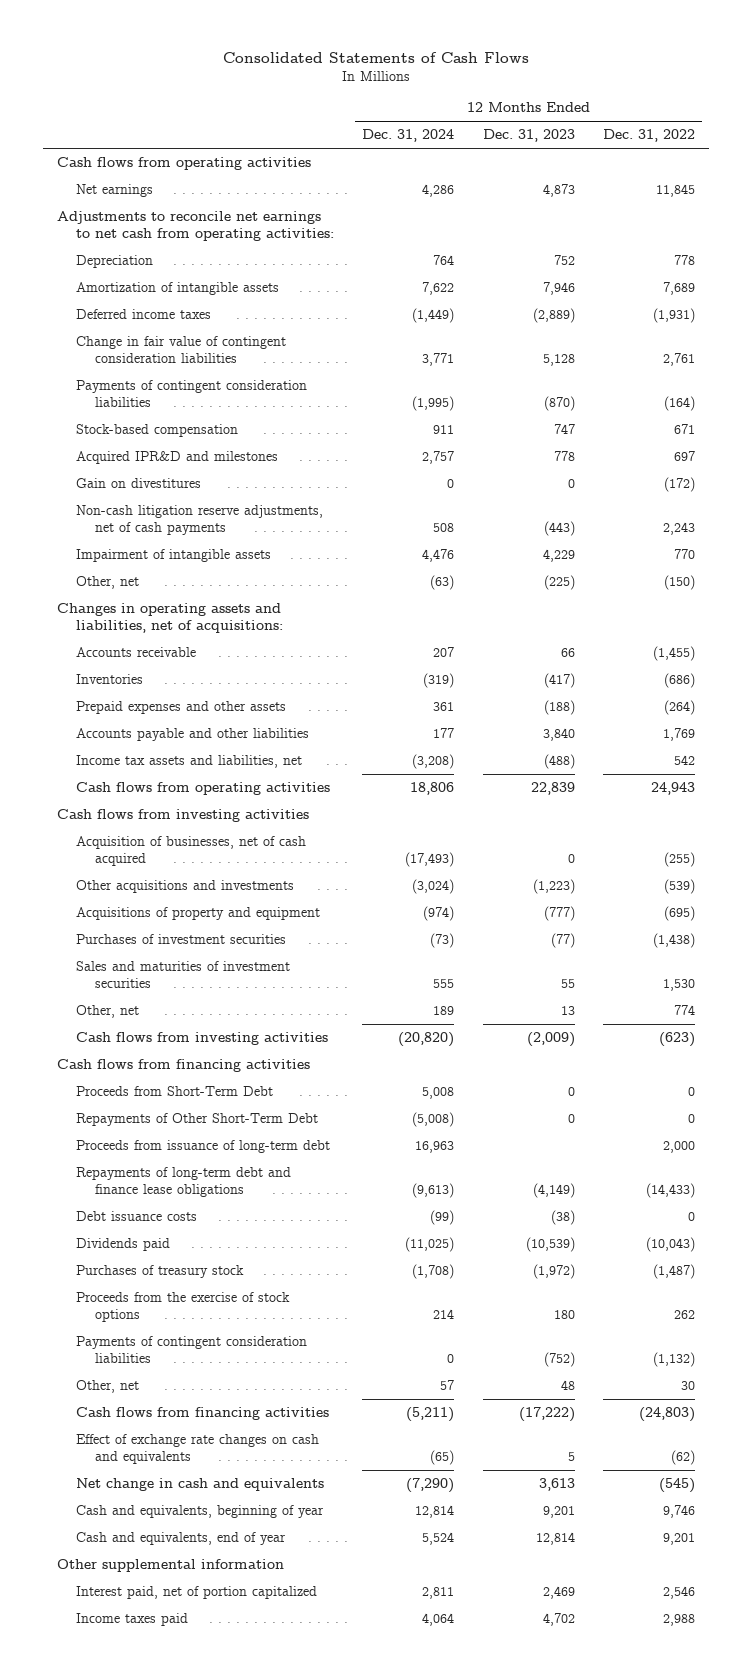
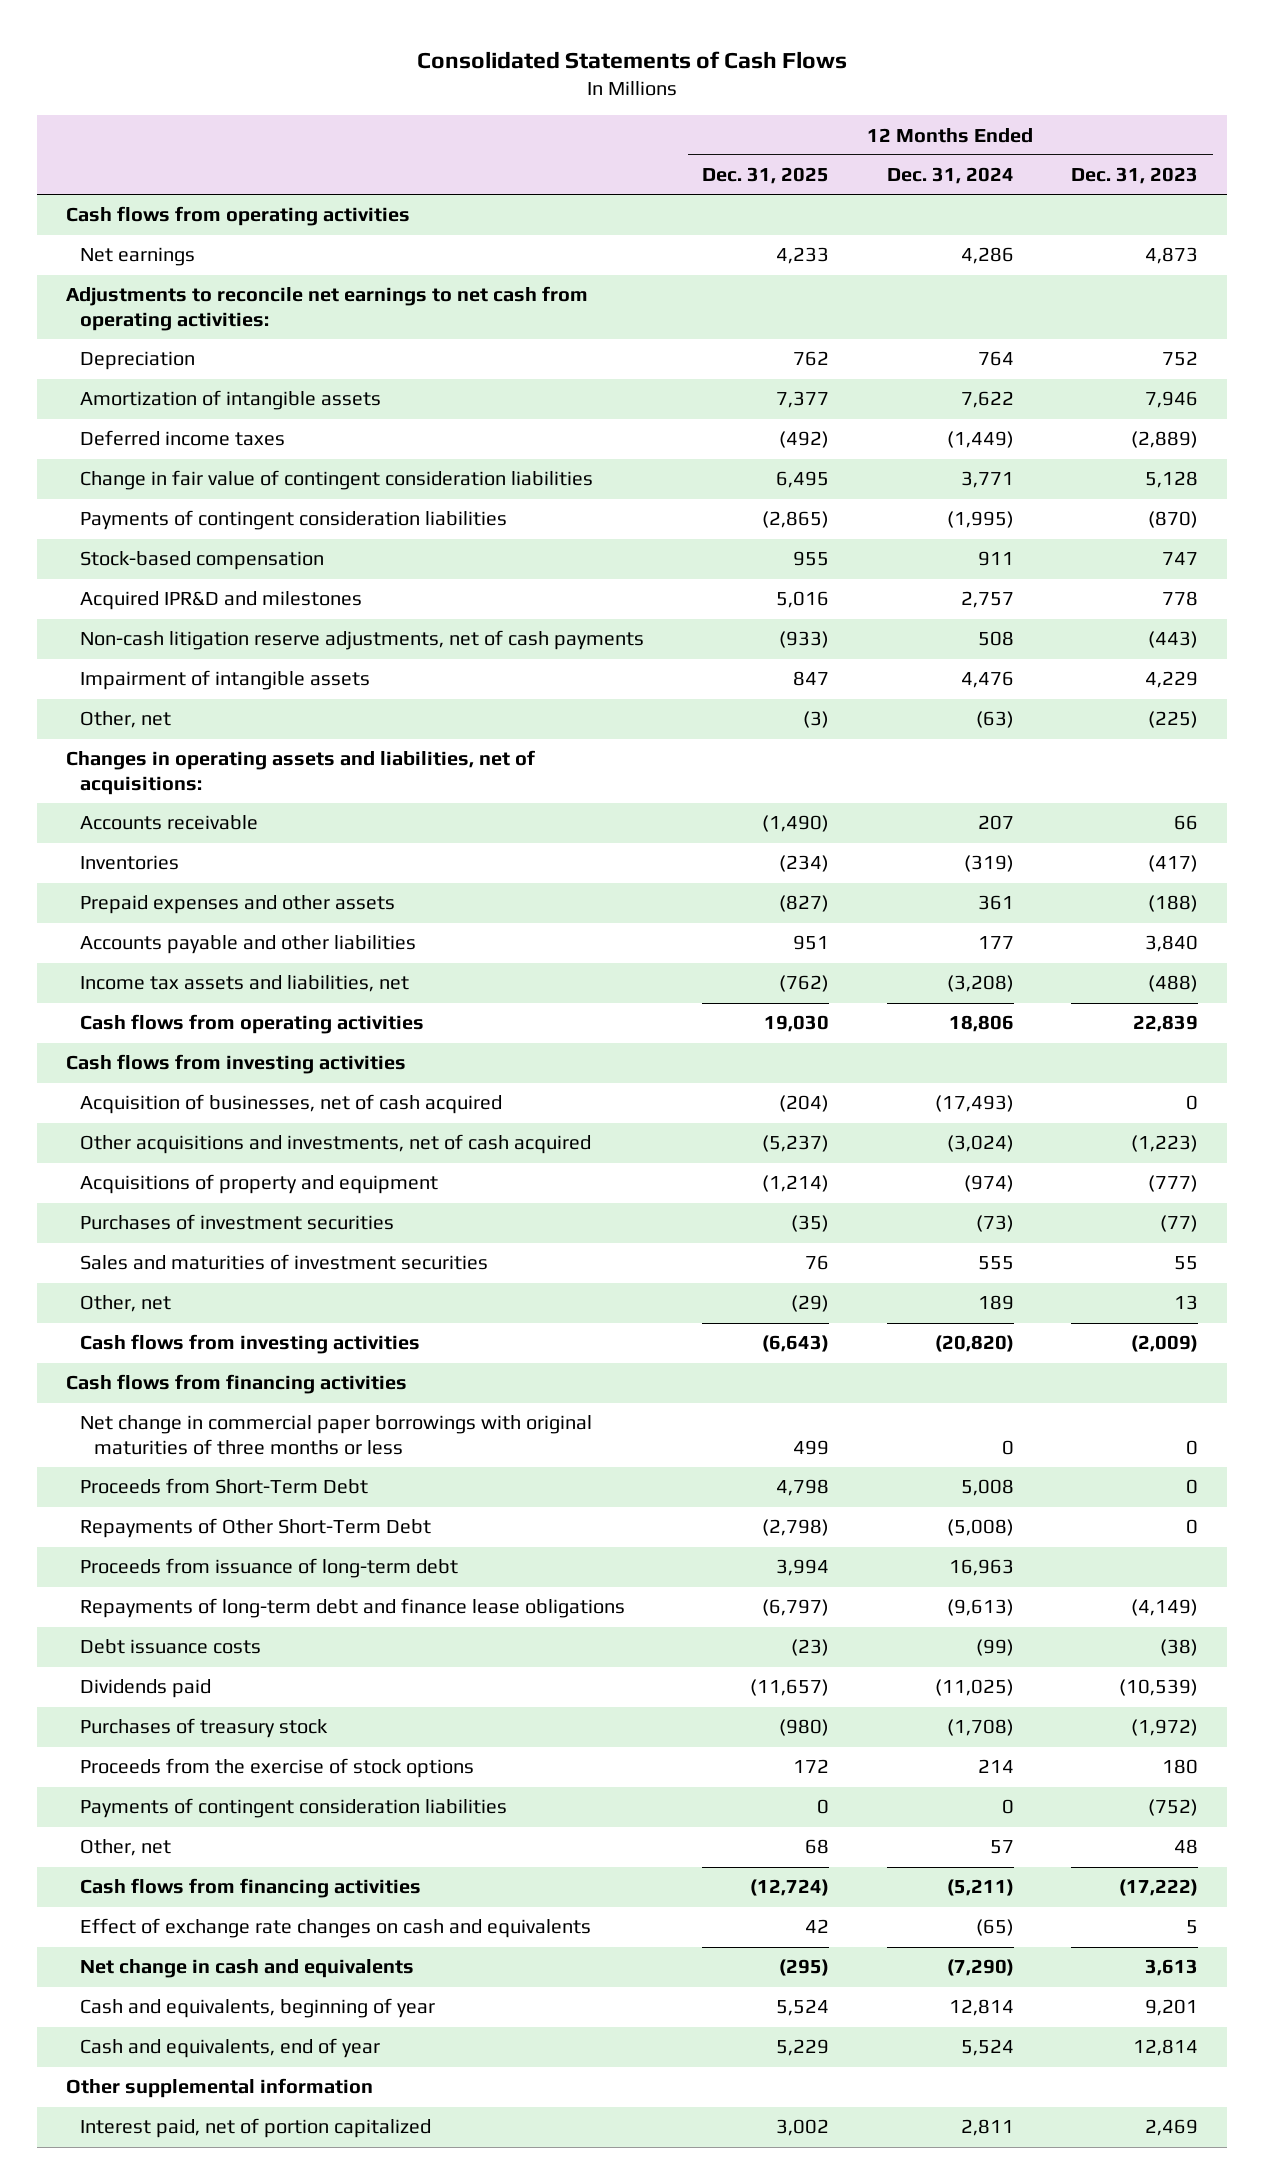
- | 12 Months Ended Dec. 31, 2024 | 12 Months Ended Dec. 31, 2023 | 12 Months Ended Dec. 31, 2022
+ | 12 Months Ended Dec. 31, 2025 | 12 Months Ended Dec. 31, 2024 | 12 Months Ended Dec. 31, 2023
- Gain on divestitures | 0 | 0 | (172)
- Other acquisitions and investments | (3,024) | (1,223) | (539)
+ Other acquisitions and investments, net of cash acquired | (5,237) | (3,024) | (1,223)
+ Net change in commercial paper borrowings with original maturities of three months or less | 499 | 0 | 0
- Income taxes paid | 4,064 | 4,702 | 2,988

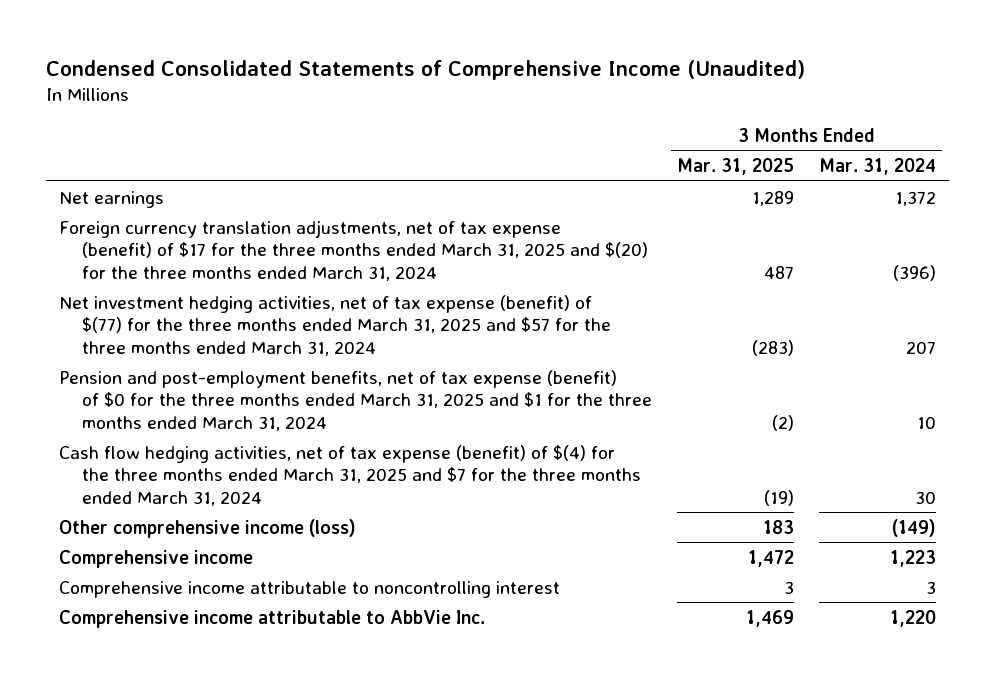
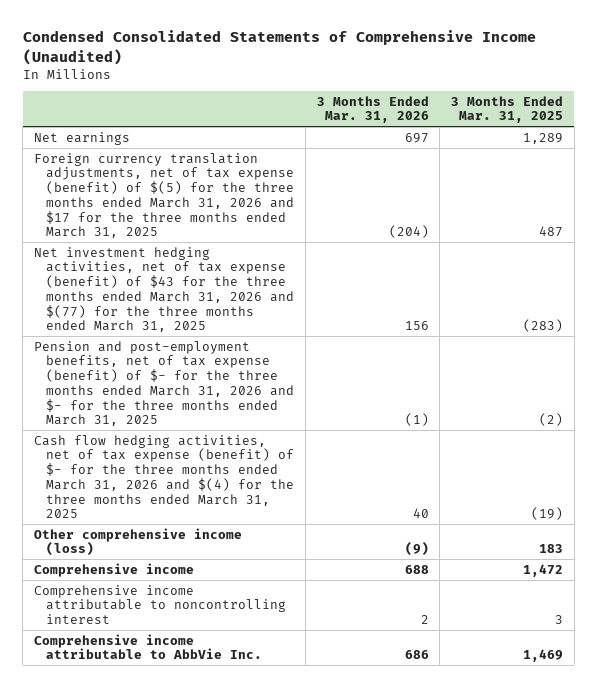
- | 3 Months Ended Mar. 31, 2025 | 3 Months Ended Mar. 31, 2024
+ | 3 Months Ended Mar. 31, 2026 | 3 Months Ended Mar. 31, 2025
- Foreign currency translation adjustments, net of tax expense (benefit) of $17 for the three months ended March 31, 2025 and $(20) for the three months ended March 31, 2024 | 487 | (396)
- Net investment hedging activities, net of tax expense (benefit) of $(77) for the three months ended March 31, 2025 and $57 for the three months ended March 31, 2024 | (283) | 207
- Pension and post-employment benefits, net of tax expense (benefit) of $0 for the three months ended March 31, 2025 and $1 for the three months ended March 31, 2024 | (2) | 10
- Cash flow hedging activities, net of tax expense (benefit) of $(4) for the three months ended March 31, 2025 and $7 for the three months ended March 31, 2024 | (19) | 30
+ Foreign currency translation adjustments, net of tax expense (benefit) of $(5) for the three months ended March 31, 2026 and $17 for the three months ended March 31, 2025 | (204) | 487
+ Net investment hedging activities, net of tax expense (benefit) of $43 for the three months ended March 31, 2026 and $(77) for the three months ended March 31, 2025 | 156 | (283)
+ Pension and post-employment benefits, net of tax expense (benefit) of $- for the three months ended March 31, 2026 and $- for the three months ended March 31, 2025 | (1) | (2)
+ Cash flow hedging activities, net of tax expense (benefit) of $- for the three months ended March 31, 2026 and $(4) for the three months ended March 31, 2025 | 40 | (19)

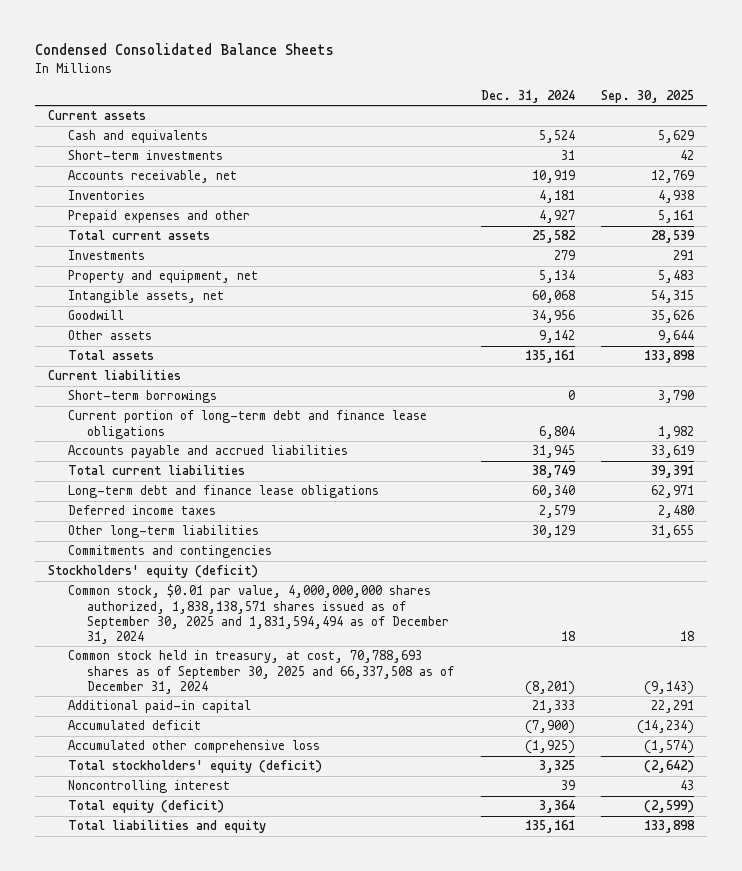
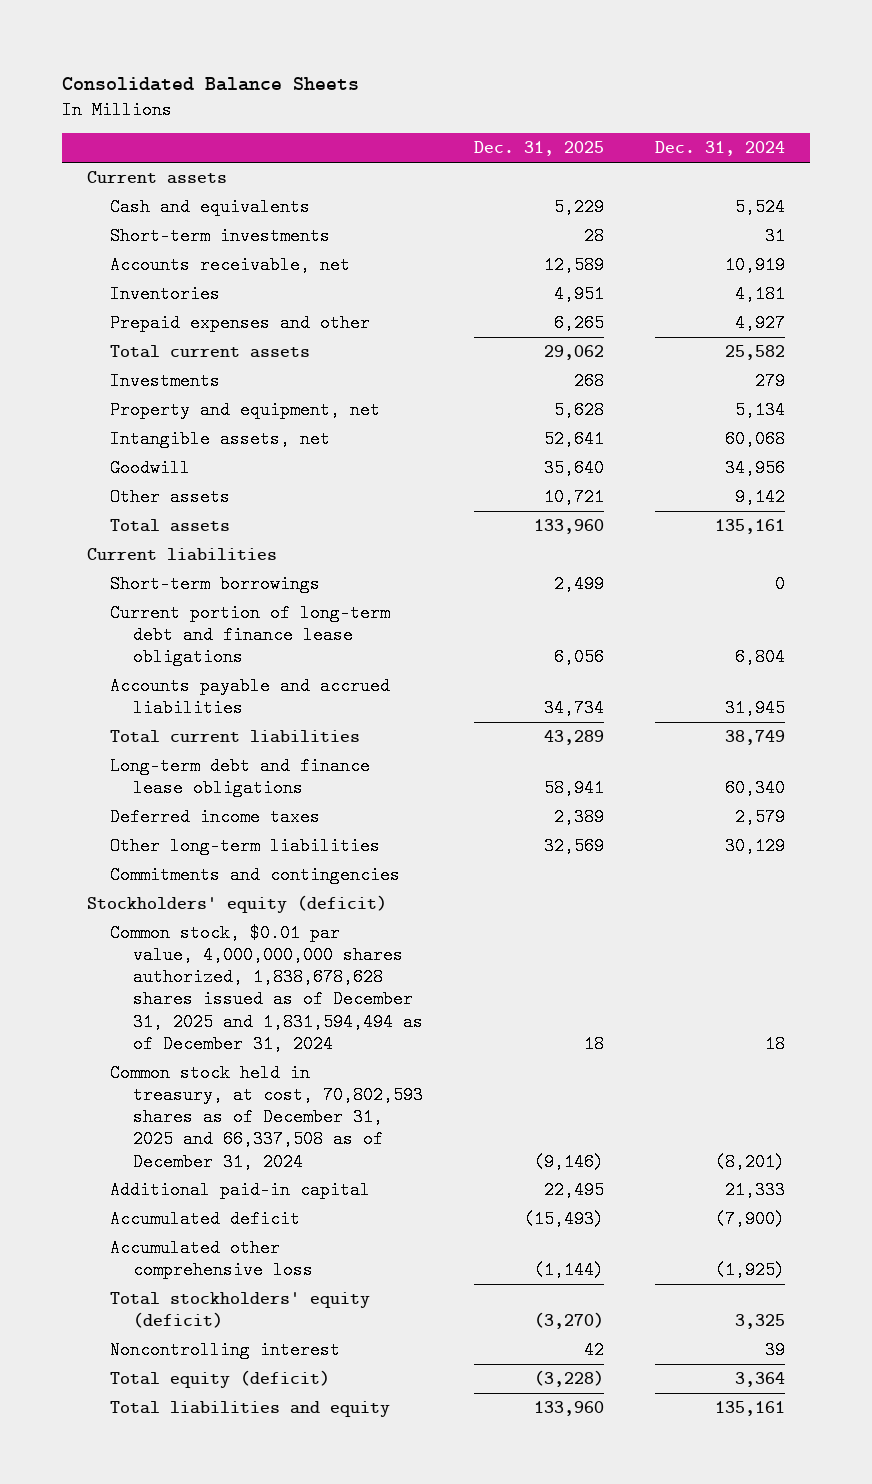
- Condensed Consolidated Balance Sheets
+ Consolidated Balance Sheets
- | Dec. 31, 2024 | Sep. 30, 2025
+ | Dec. 31, 2025 | Dec. 31, 2024
- Common stock, $0.01 par value, 4,000,000,000 shares authorized, 1,838,138,571 shares issued as of September 30, 2025 and 1,831,594,494 as of December 31, 2024 | 18 | 18
- Common stock held in treasury, at cost, 70,788,693 shares as of September 30, 2025 and 66,337,508 as of December 31, 2024 | (8,201) | (9,143)
+ Common stock, $0.01 par value, 4,000,000,000 shares authorized, 1,838,678,628 shares issued as of December 31, 2025 and 1,831,594,494 as of December 31, 2024 | 18 | 18
+ Common stock held in treasury, at cost, 70,802,593 shares as of December 31, 2025 and 66,337,508 as of December 31, 2024 | (9,146) | (8,201)

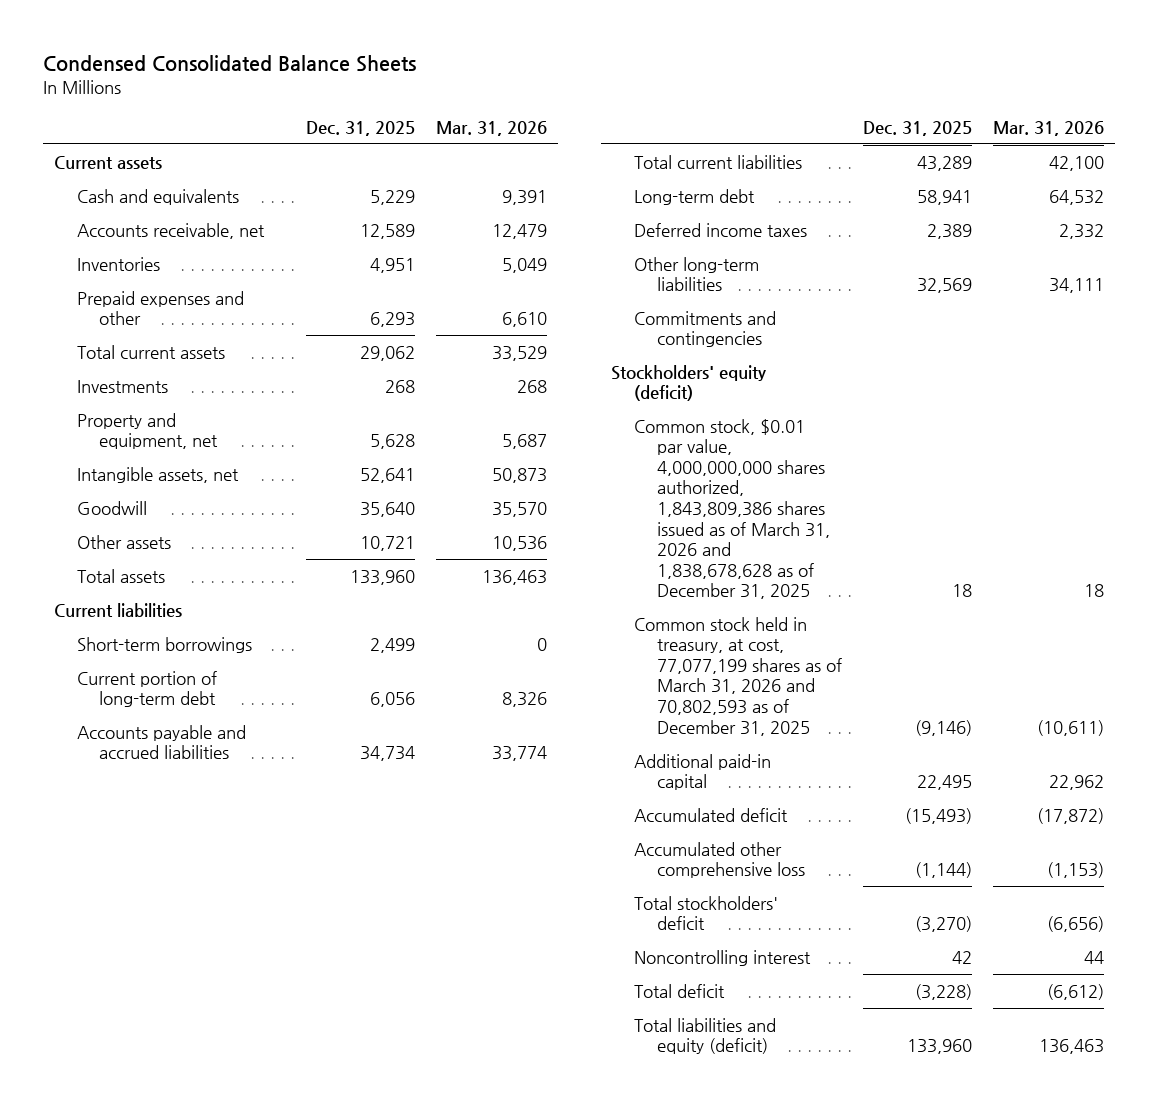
- Consolidated Balance Sheets
+ Condensed Consolidated Balance Sheets
- | Dec. 31, 2025 | Dec. 31, 2024
+ | Dec. 31, 2025 | Mar. 31, 2026
- Short-term investments | 28 | 31
- Prepaid expenses and other | 6,265 | 4,927
+ Prepaid expenses and other | 6,293 | 6,610
- Current portion of long-term debt and finance lease obligations | 6,056 | 6,804
+ Current portion of long-term debt | 6,056 | 8,326
- Long-term debt and finance lease obligations | 58,941 | 60,340
+ Long-term debt | 58,941 | 64,532
- Common stock, $0.01 par value, 4,000,000,000 shares authorized, 1,838,678,628 shares issued as of December 31, 2025 and 1,831,594,494 as of December 31, 2024 | 18 | 18
- Common stock held in treasury, at cost, 70,802,593 shares as of December 31, 2025 and 66,337,508 as of December 31, 2024 | (9,146) | (8,201)
+ Common stock, $0.01 par value, 4,000,000,000 shares authorized, 1,843,809,386 shares issued as of March 31, 2026 and 1,838,678,628 as of December 31, 2025 | 18 | 18
+ Common stock held in treasury, at cost, 77,077,199 shares as of March 31, 2026 and 70,802,593 as of December 31, 2025 | (9,146) | (10,611)
- Total stockholders' equity (deficit) | (3,270) | 3,325
+ Total stockholders' deficit | (3,270) | (6,656)
- Total equity (deficit) | (3,228) | 3,364
- Total liabilities and equity | 133,960 | 135,161
+ Total deficit | (3,228) | (6,612)
+ Total liabilities and equity (deficit) | 133,960 | 136,463

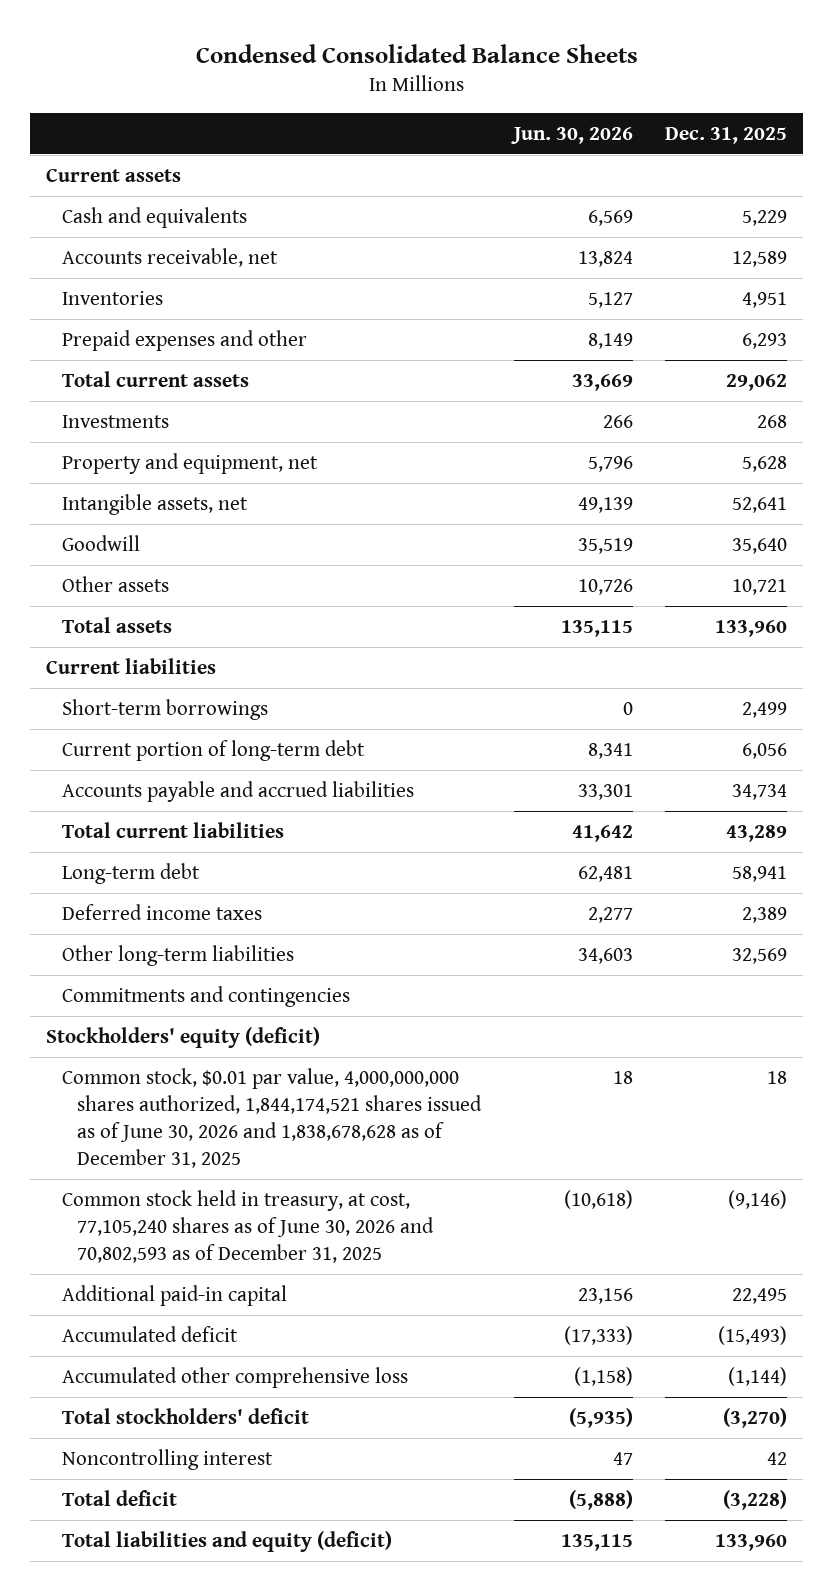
- | Dec. 31, 2025 | Mar. 31, 2026
+ | Jun. 30, 2026 | Dec. 31, 2025
- Common stock, $0.01 par value, 4,000,000,000 shares authorized, 1,843,809,386 shares issued as of March 31, 2026 and 1,838,678,628 as of December 31, 2025 | 18 | 18
- Common stock held in treasury, at cost, 77,077,199 shares as of March 31, 2026 and 70,802,593 as of December 31, 2025 | (9,146) | (10,611)
+ Common stock, $0.01 par value, 4,000,000,000 shares authorized, 1,844,174,521 shares issued as of June 30, 2026 and 1,838,678,628 as of December 31, 2025 | 18 | 18
+ Common stock held in treasury, at cost, 77,105,240 shares as of June 30, 2026 and 70,802,593 as of December 31, 2025 | (10,618) | (9,146)

